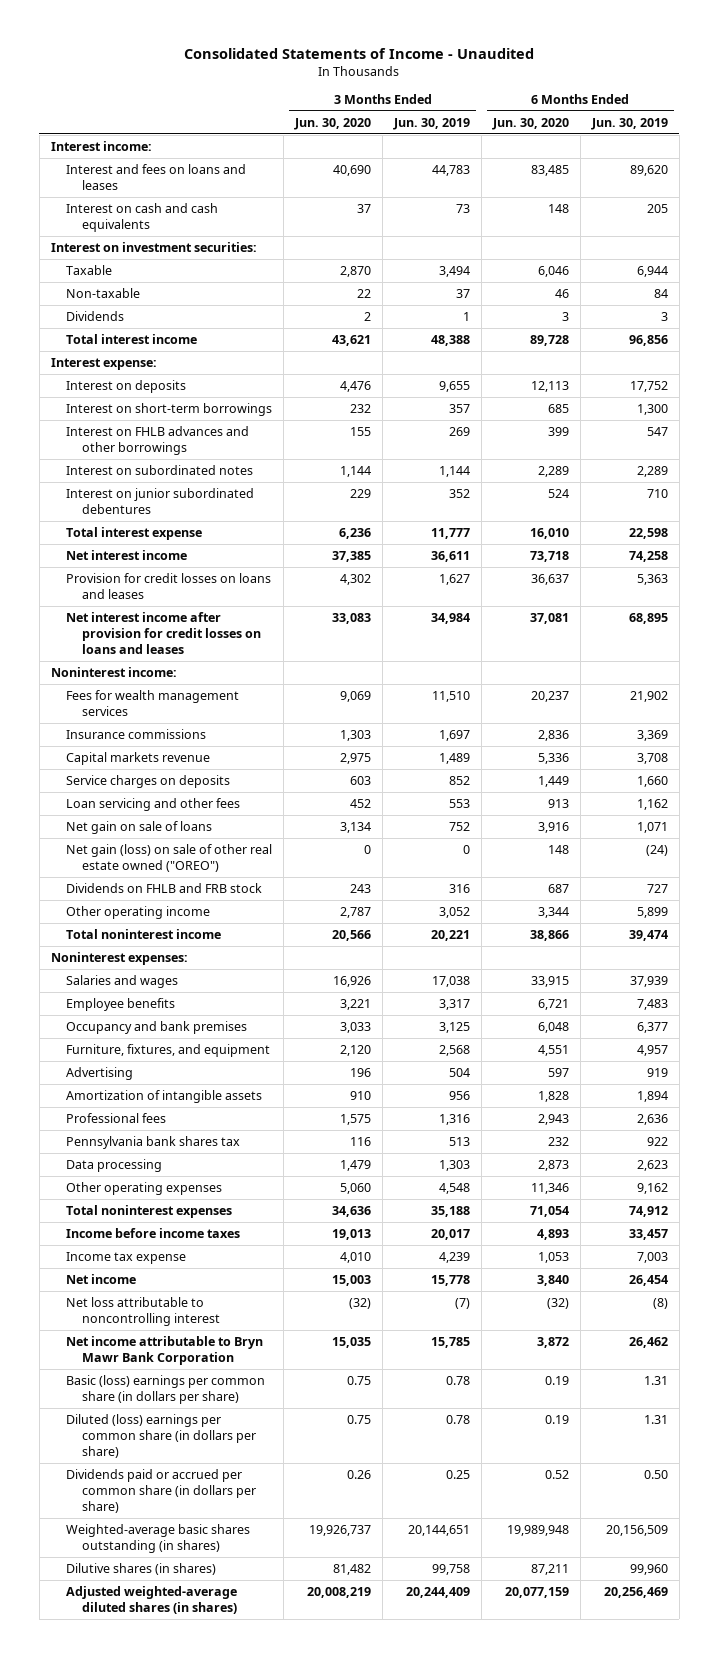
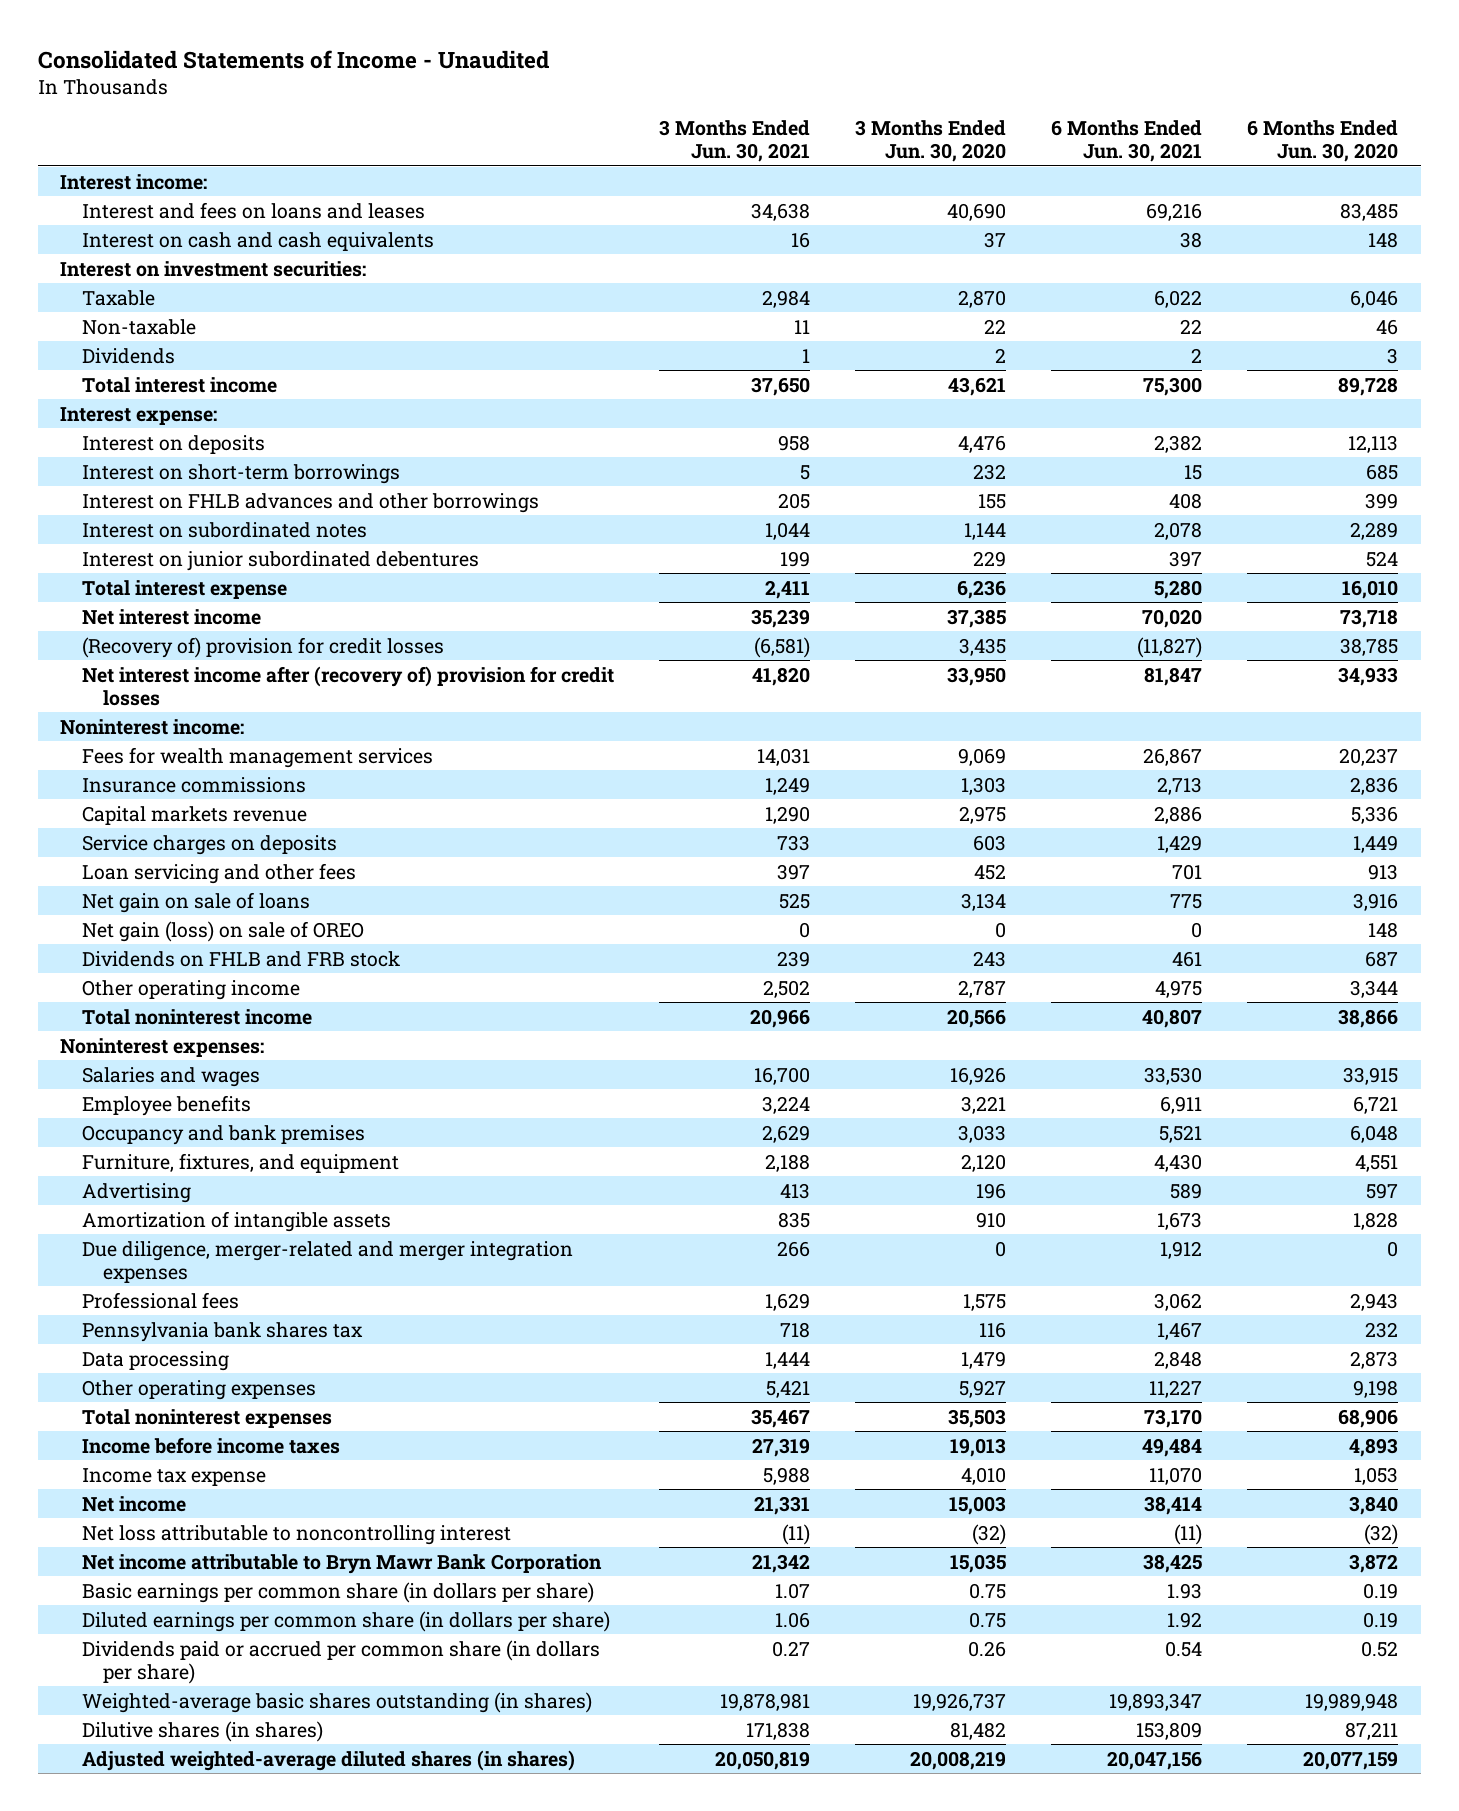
- | 3 Months Ended Jun. 30, 2020 | 3 Months Ended Jun. 30, 2019 | 6 Months Ended Jun. 30, 2020 | 6 Months Ended Jun. 30, 2019
+ | 3 Months Ended Jun. 30, 2021 | 3 Months Ended Jun. 30, 2020 | 6 Months Ended Jun. 30, 2021 | 6 Months Ended Jun. 30, 2020
- Provision for credit losses on loans and leases | 4,302 | 1,627 | 36,637 | 5,363
- Net interest income after provision for credit losses on loans and leases | 33,083 | 34,984 | 37,081 | 68,895
+ (Recovery of) provision for credit losses | (6,581) | 3,435 | (11,827) | 38,785
+ Net interest income after (recovery of) provision for credit losses | 41,820 | 33,950 | 81,847 | 34,933
- Net gain (loss) on sale of other real estate owned ("OREO") | 0 | 0 | 148 | (24)
+ Net gain (loss) on sale of OREO | 0 | 0 | 0 | 148
+ Due diligence, merger-related and merger integration expenses | 266 | 0 | 1,912 | 0
- Other operating expenses | 5,060 | 4,548 | 11,346 | 9,162
- Total noninterest expenses | 34,636 | 35,188 | 71,054 | 74,912
+ Other operating expenses | 5,421 | 5,927 | 11,227 | 9,198
+ Total noninterest expenses | 35,467 | 35,503 | 73,170 | 68,906
- Basic (loss) earnings per common share (in dollars per share) | 0.75 | 0.78 | 0.19 | 1.31
- Diluted (loss) earnings per common share (in dollars per share) | 0.75 | 0.78 | 0.19 | 1.31
+ Basic earnings per common share (in dollars per share) | 1.07 | 0.75 | 1.93 | 0.19
+ Diluted earnings per common share (in dollars per share) | 1.06 | 0.75 | 1.92 | 0.19

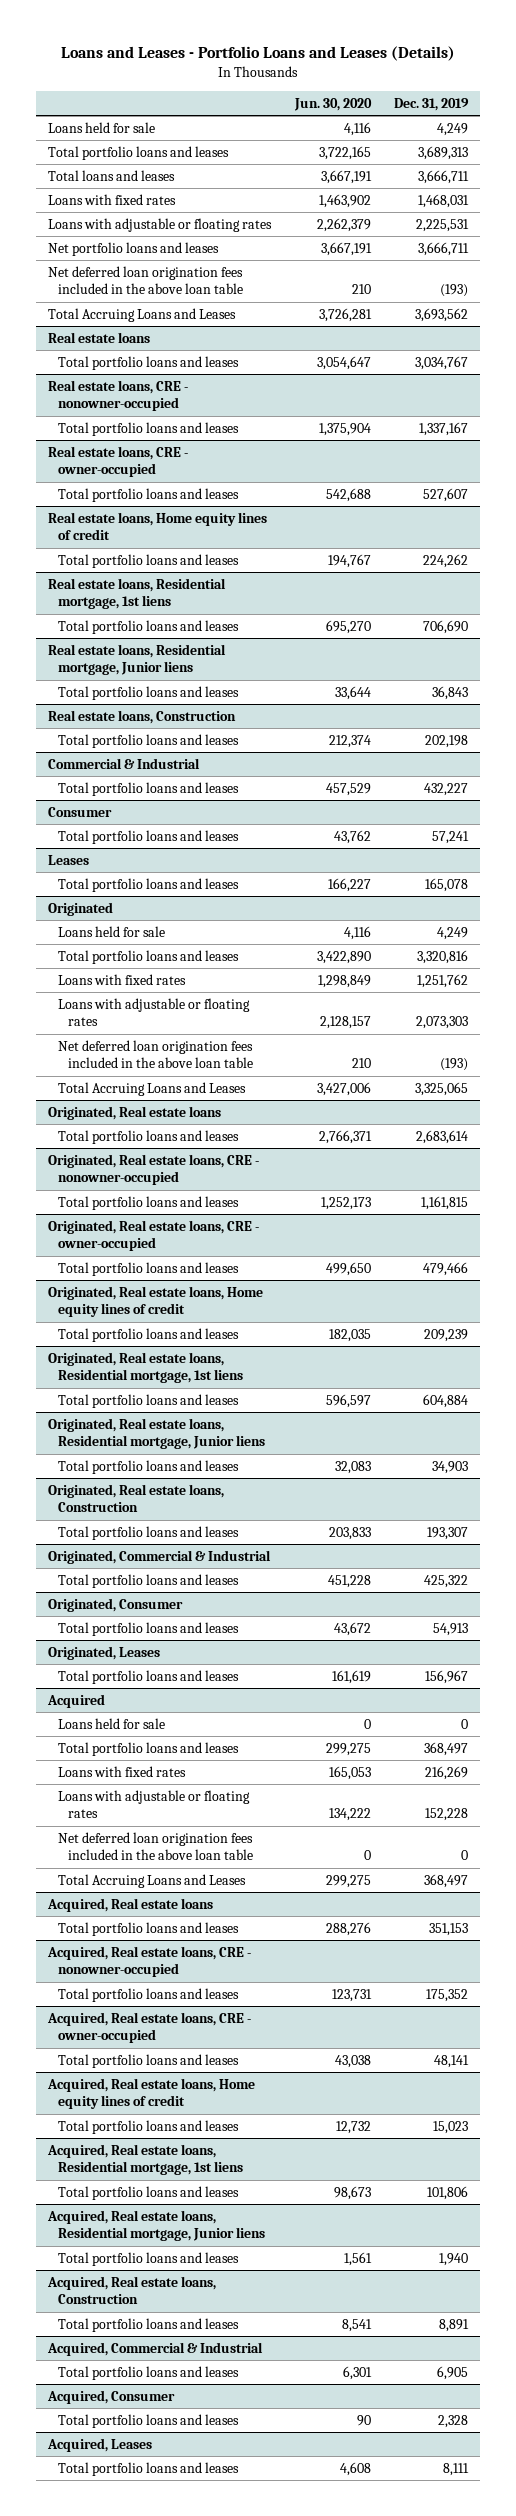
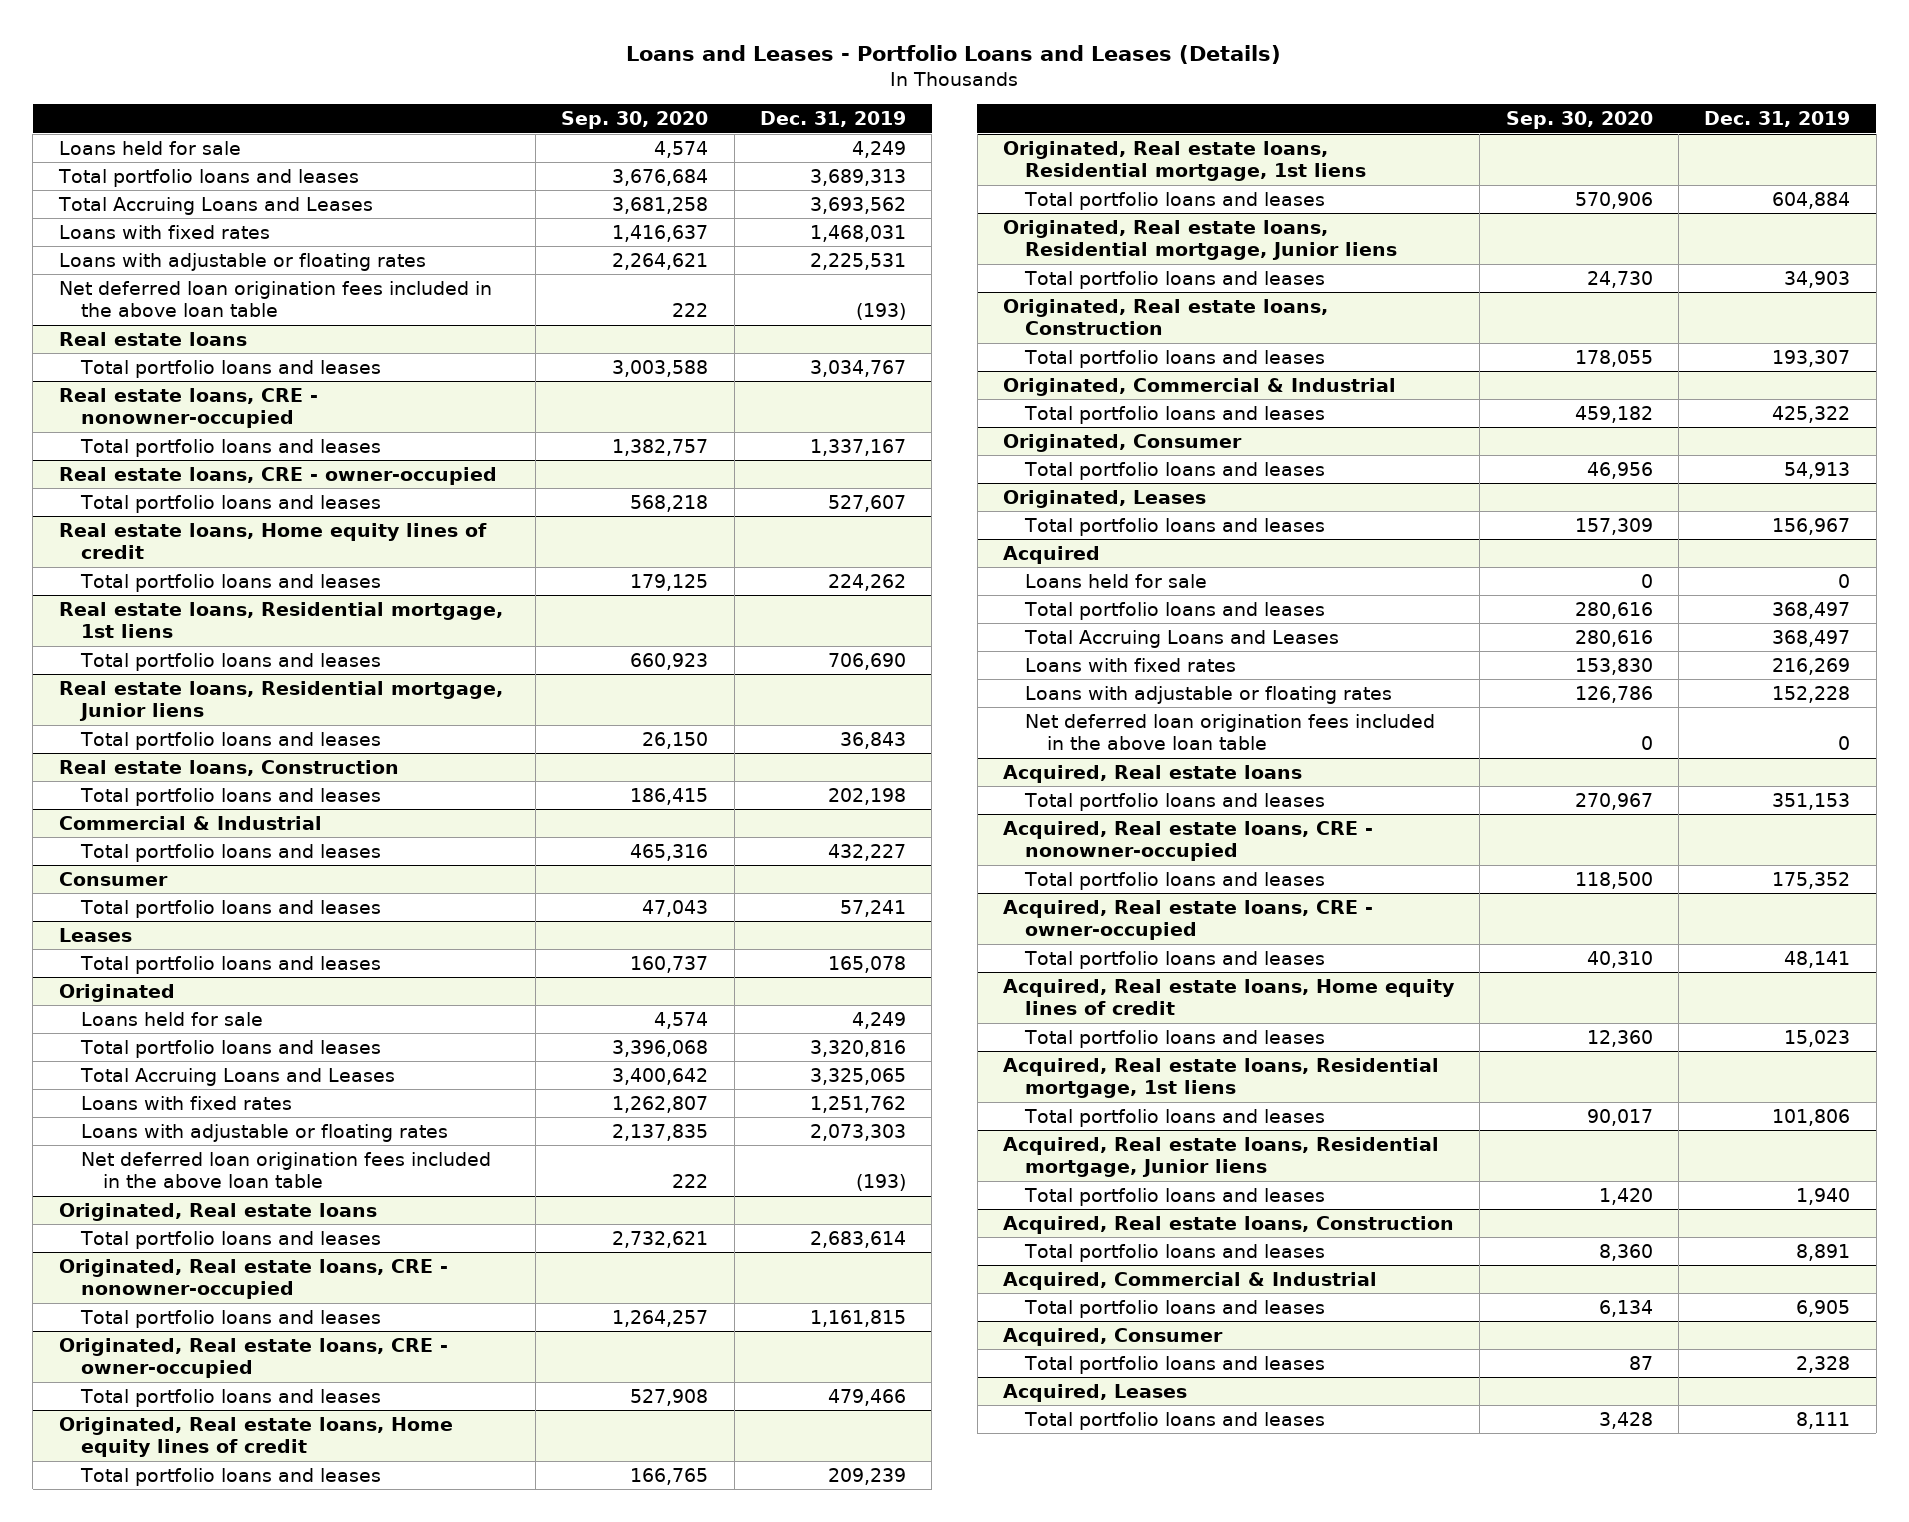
- | Jun. 30, 2020 | Dec. 31, 2019
+ | Sep. 30, 2020 | Dec. 31, 2019
- Total loans and leases | 3,667,191 | 3,666,711
moved up: Total Accruing Loans and Leases | 3,681,258 | 3,693,562
- Net portfolio loans and leases | 3,667,191 | 3,666,711
@ Originated
moved up: Total Accruing Loans and Leases | 3,400,642 | 3,325,065
@ Acquired
moved up: Total Accruing Loans and Leases | 280,616 | 368,497

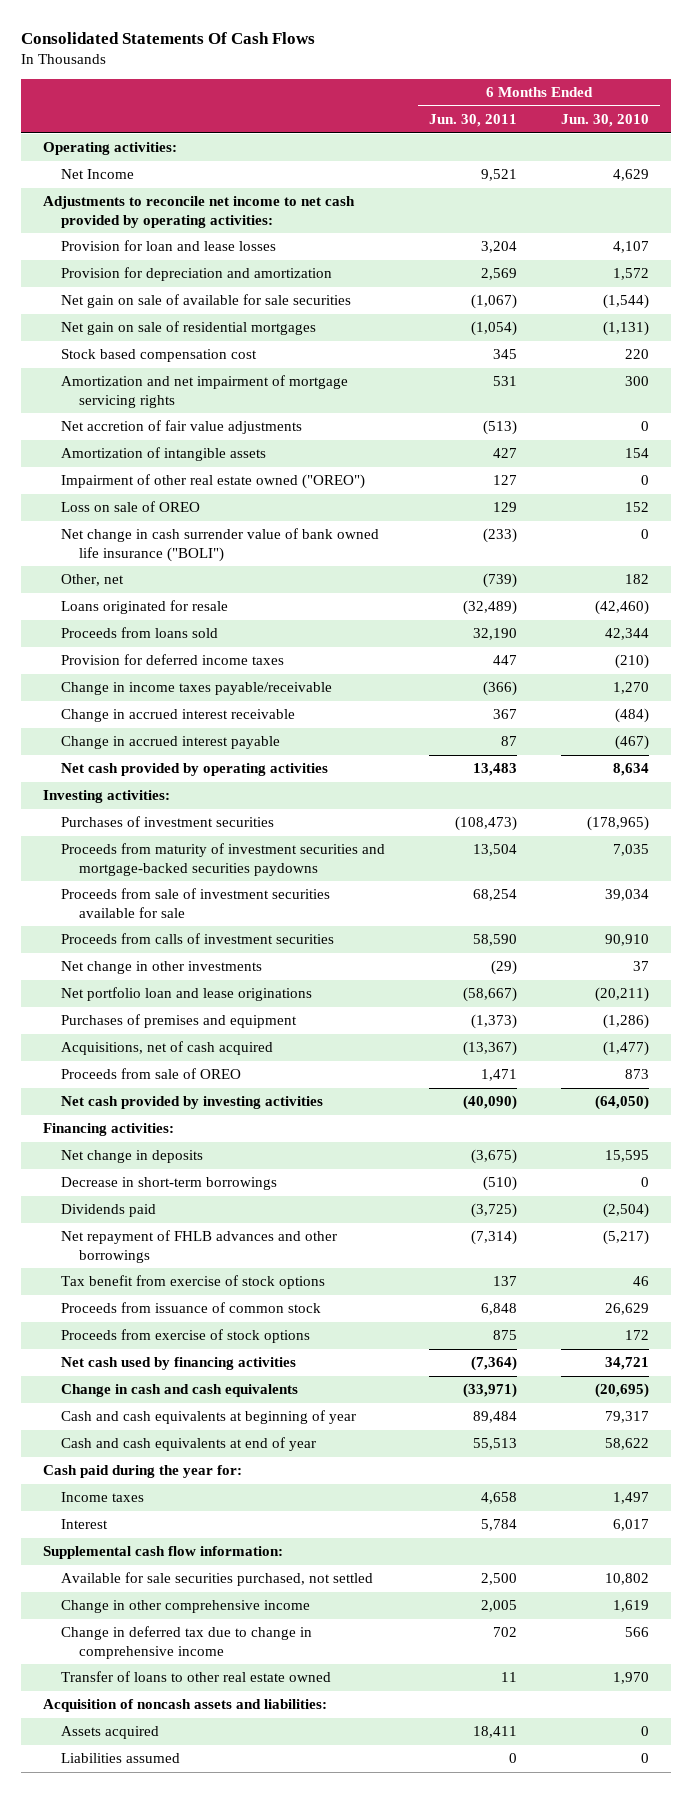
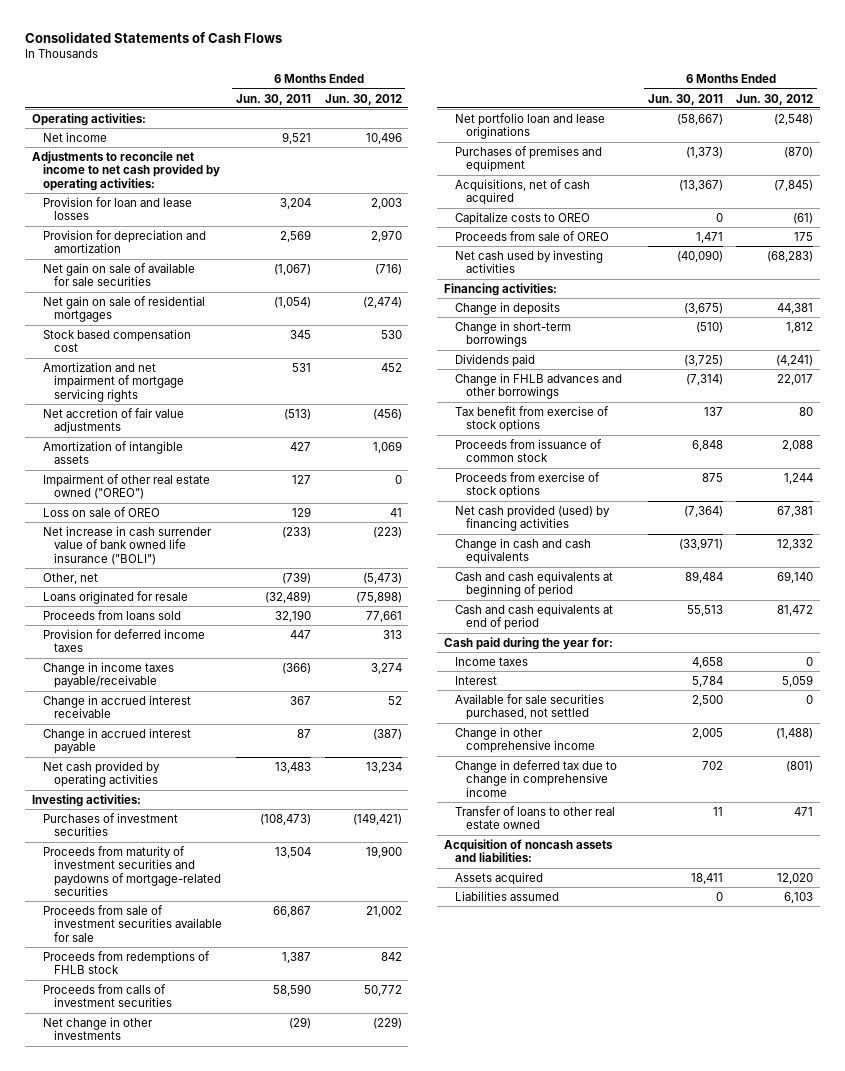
- Consolidated Statements Of Cash Flows
+ Consolidated Statements of Cash Flows
- | 6 Months Ended Jun. 30, 2011 | 6 Months Ended Jun. 30, 2010
+ | 6 Months Ended Jun. 30, 2011 | 6 Months Ended Jun. 30, 2012
- Net Income | 9,521 | 4,629
+ Net income | 9,521 | 10,496
- Net change in cash surrender value of bank owned life insurance ("BOLI") | (233) | 0
+ Net increase in cash surrender value of bank owned life insurance ("BOLI") | (233) | (223)
- Proceeds from maturity of investment securities and mortgage-backed securities paydowns | 13,504 | 7,035
- Proceeds from sale of investment securities available for sale | 68,254 | 39,034
+ Proceeds from maturity of investment securities and paydowns of mortgage-related securities | 13,504 | 19,900
+ Proceeds from sale of investment securities available for sale | 66,867 | 21,002
+ Proceeds from redemptions of FHLB stock | 1,387 | 842
+ Capitalize costs to OREO | 0 | (61)
- Net cash provided by investing activities | (40,090) | (64,050)
+ Net cash used by investing activities | (40,090) | (68,283)
- Net change in deposits | (3,675) | 15,595
- Decrease in short-term borrowings | (510) | 0
+ Change in deposits | (3,675) | 44,381
+ Change in short-term borrowings | (510) | 1,812
- Net repayment of FHLB advances and other borrowings | (7,314) | (5,217)
+ Change in FHLB advances and other borrowings | (7,314) | 22,017
- Net cash used by financing activities | (7,364) | 34,721
+ Net cash provided (used) by financing activities | (7,364) | 67,381
- Cash and cash equivalents at beginning of year | 89,484 | 79,317
- Cash and cash equivalents at end of year | 55,513 | 58,622
+ Cash and cash equivalents at beginning of period | 89,484 | 69,140
+ Cash and cash equivalents at end of period | 55,513 | 81,472
- Supplemental cash flow information:

